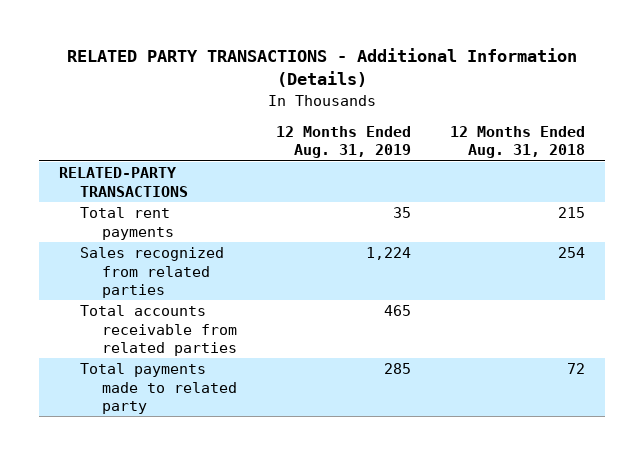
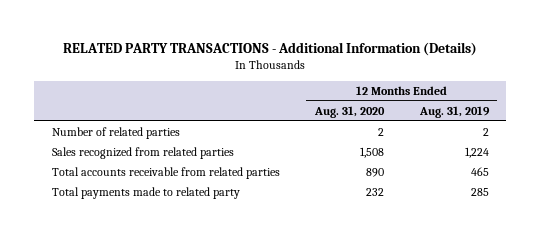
- | 12 Months Ended Aug. 31, 2019 | 12 Months Ended Aug. 31, 2018
+ | 12 Months Ended Aug. 31, 2020 | 12 Months Ended Aug. 31, 2019
- RELATED-PARTY TRANSACTIONS
- Total rent payments | 35 | 215
+ Number of related parties | 2 | 2

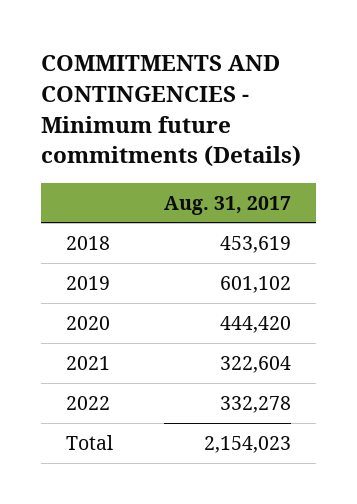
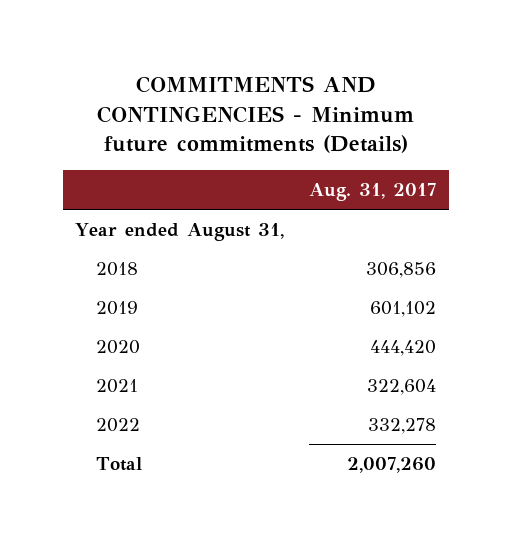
- 2018 | 453,619
+ Year ended August 31,
+ 2018 | 306,856
- Total | 2,154,023
+ Total | 2,007,260

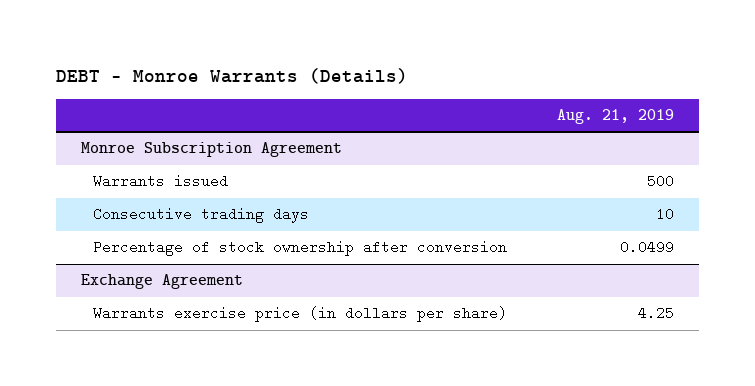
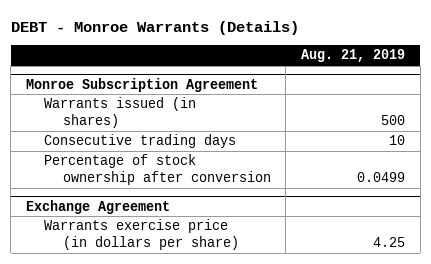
@ Monroe Subscription Agreement
- Warrants issued | 500
+ Warrants issued (in shares) | 500

